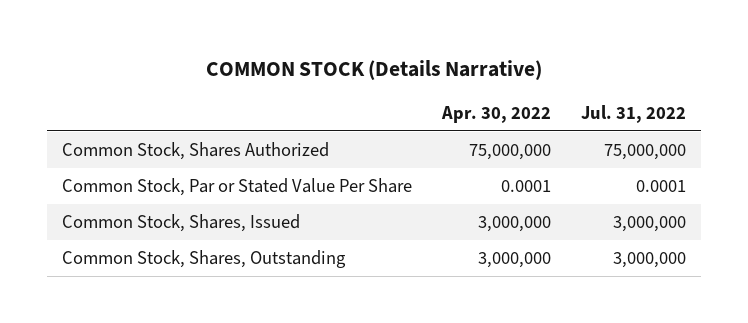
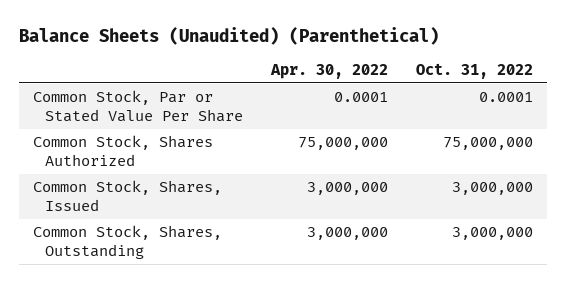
- COMMON STOCK (Details Narrative)
+ Balance Sheets (Unaudited) (Parenthetical)
- | Apr. 30, 2022 | Jul. 31, 2022
+ | Apr. 30, 2022 | Oct. 31, 2022
moved down: Common Stock, Shares Authorized | 75,000,000 | 75,000,000

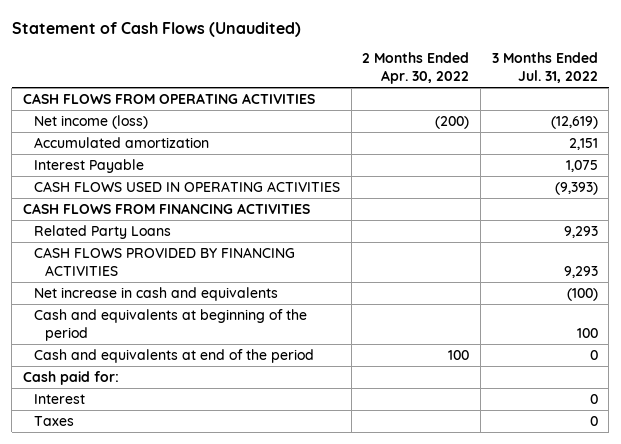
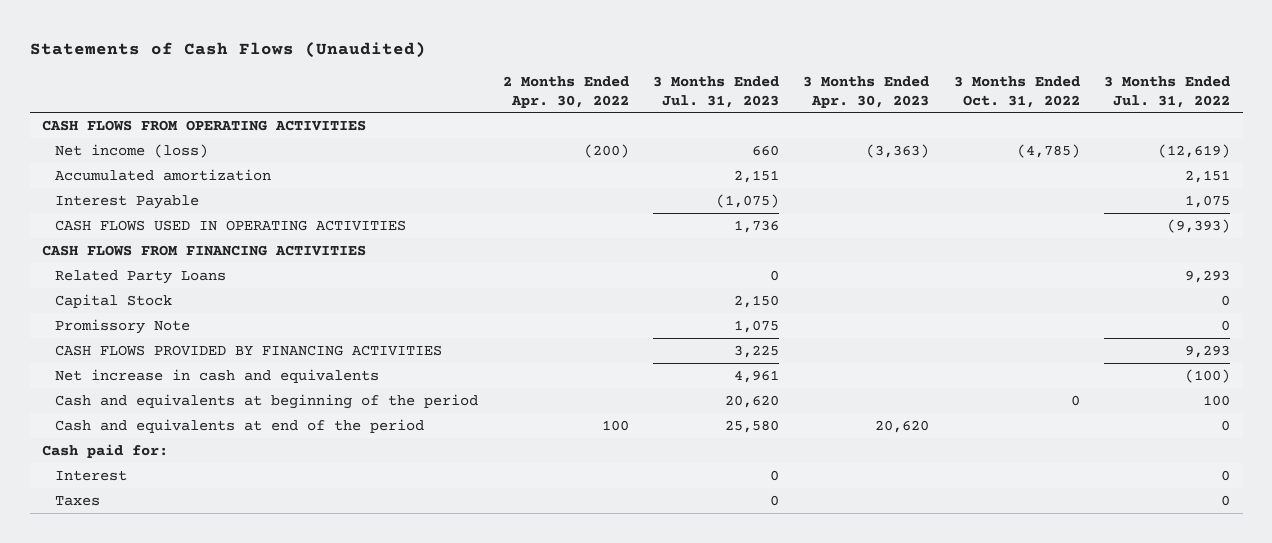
- Statement of Cash Flows (Unaudited)
+ Statements of Cash Flows (Unaudited)
- | 2 Months Ended Apr. 30, 2022 | 3 Months Ended Jul. 31, 2022
+ | 2 Months Ended Apr. 30, 2022 | 3 Months Ended Jul. 31, 2023 | 3 Months Ended Apr. 30, 2023 | 3 Months Ended Oct. 31, 2022 | 3 Months Ended Jul. 31, 2022
+ Capital Stock | | 2,150 | | | 0
+ Promissory Note | | 1,075 | | | 0

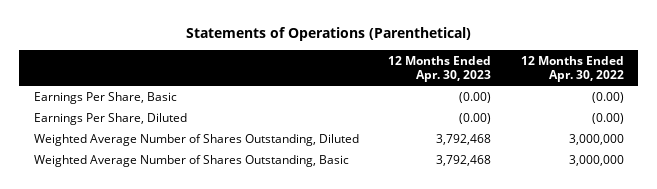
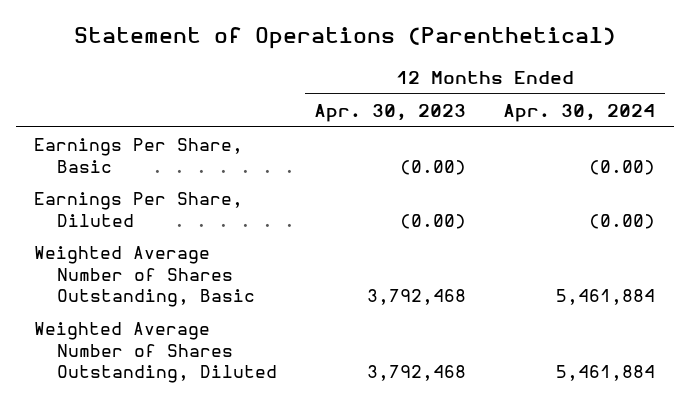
- Statements of Operations (Parenthetical)
+ Statement of Operations (Parenthetical)
- | 12 Months Ended Apr. 30, 2023 | 12 Months Ended Apr. 30, 2022
+ | 12 Months Ended Apr. 30, 2023 | 12 Months Ended Apr. 30, 2024
moved down: Weighted Average Number of Shares Outstanding, Diluted | 3,792,468 | 5,461,884

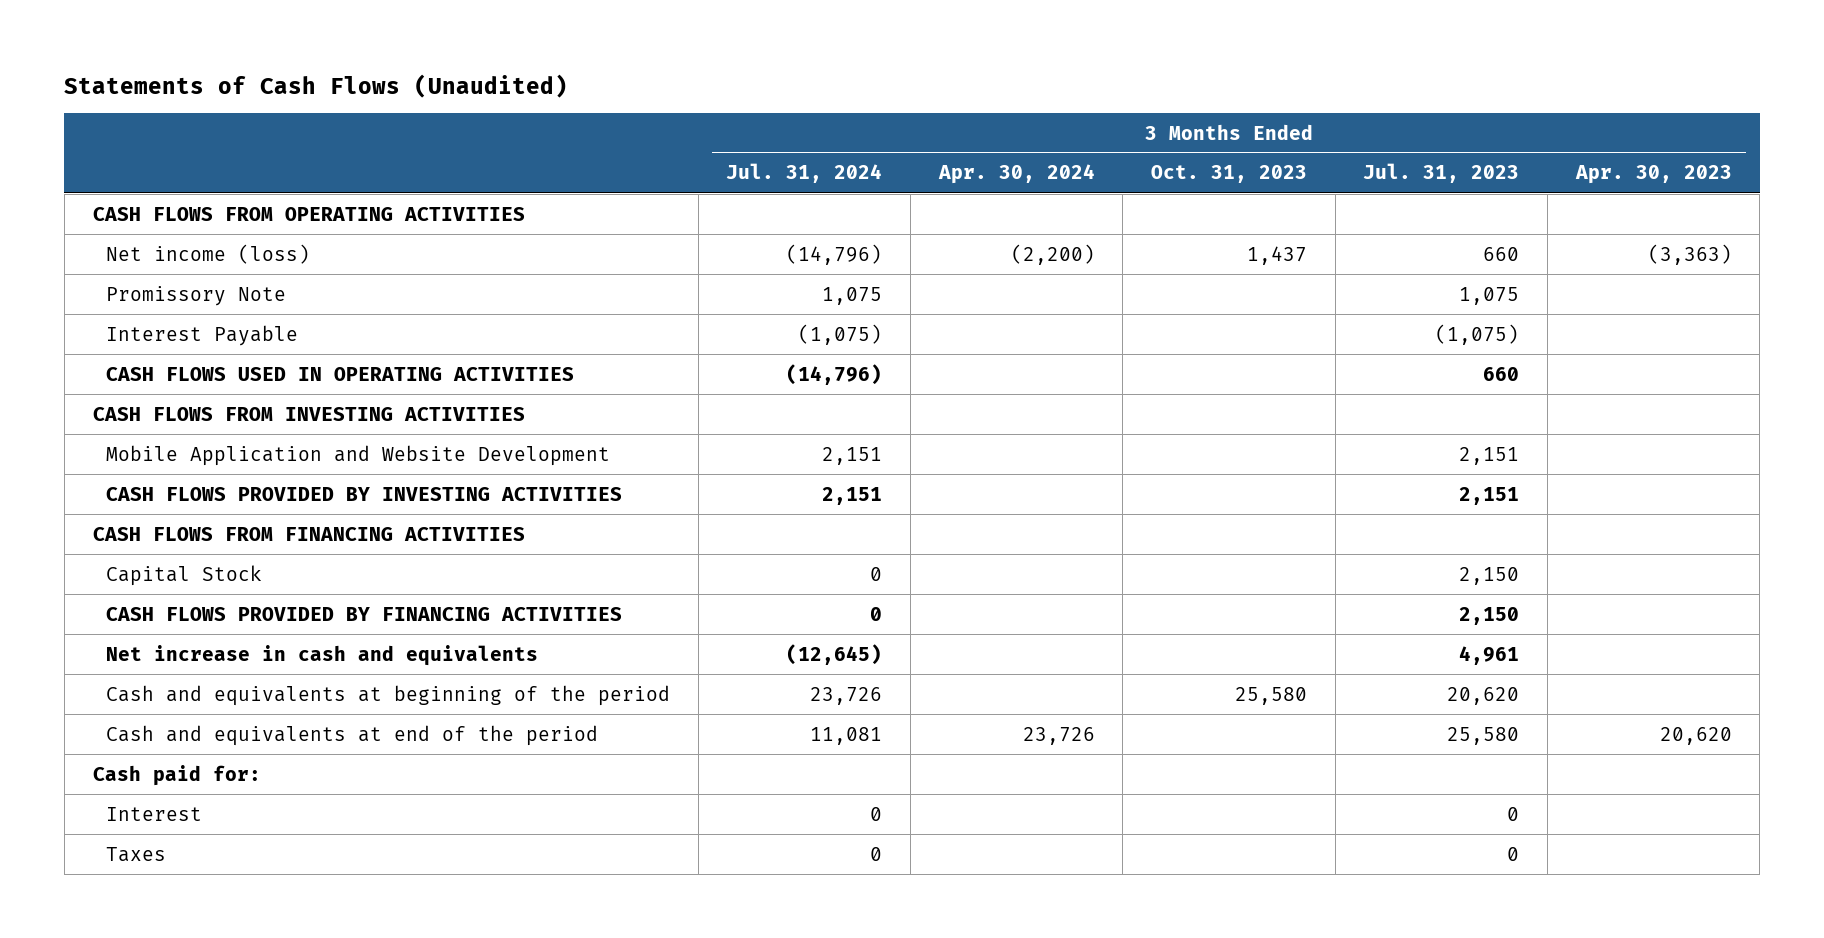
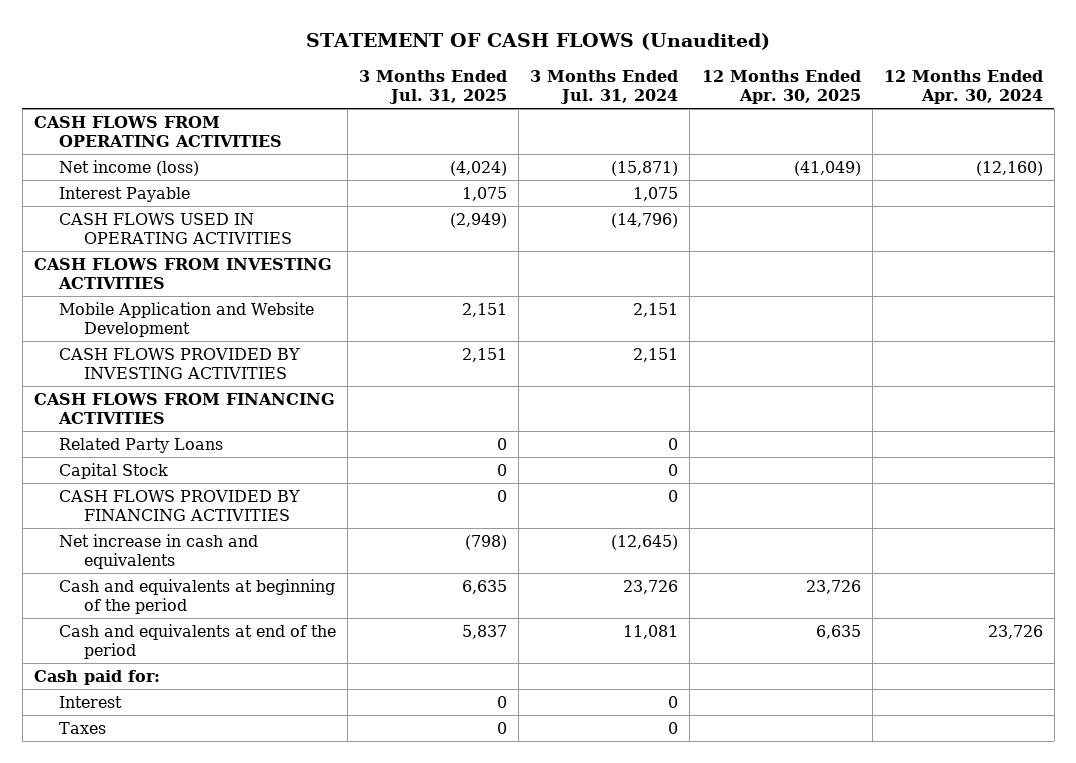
- Statements of Cash Flows (Unaudited)
+ STATEMENT OF CASH FLOWS (Unaudited)
- | 3 Months Ended Jul. 31, 2024 | 3 Months Ended Apr. 30, 2024 | 3 Months Ended Oct. 31, 2023 | 3 Months Ended Jul. 31, 2023 | 3 Months Ended Apr. 30, 2023
+ | 3 Months Ended Jul. 31, 2025 | 3 Months Ended Jul. 31, 2024 | 12 Months Ended Apr. 30, 2025 | 12 Months Ended Apr. 30, 2024
- Net income (loss) | (14,796) | (2,200) | 1,437 | 660 | (3,363)
- Promissory Note | 1,075 | | | 1,075 |
- Interest Payable | (1,075) | | | (1,075) |
+ Net income (loss) | (4,024) | (15,871) | (41,049) | (12,160)
+ Interest Payable | 1,075 | 1,075 | |
+ Related Party Loans | 0 | 0 | |

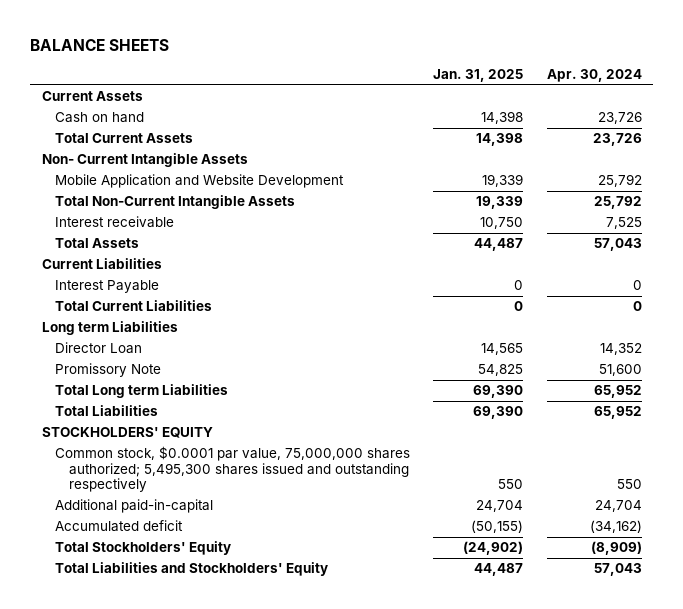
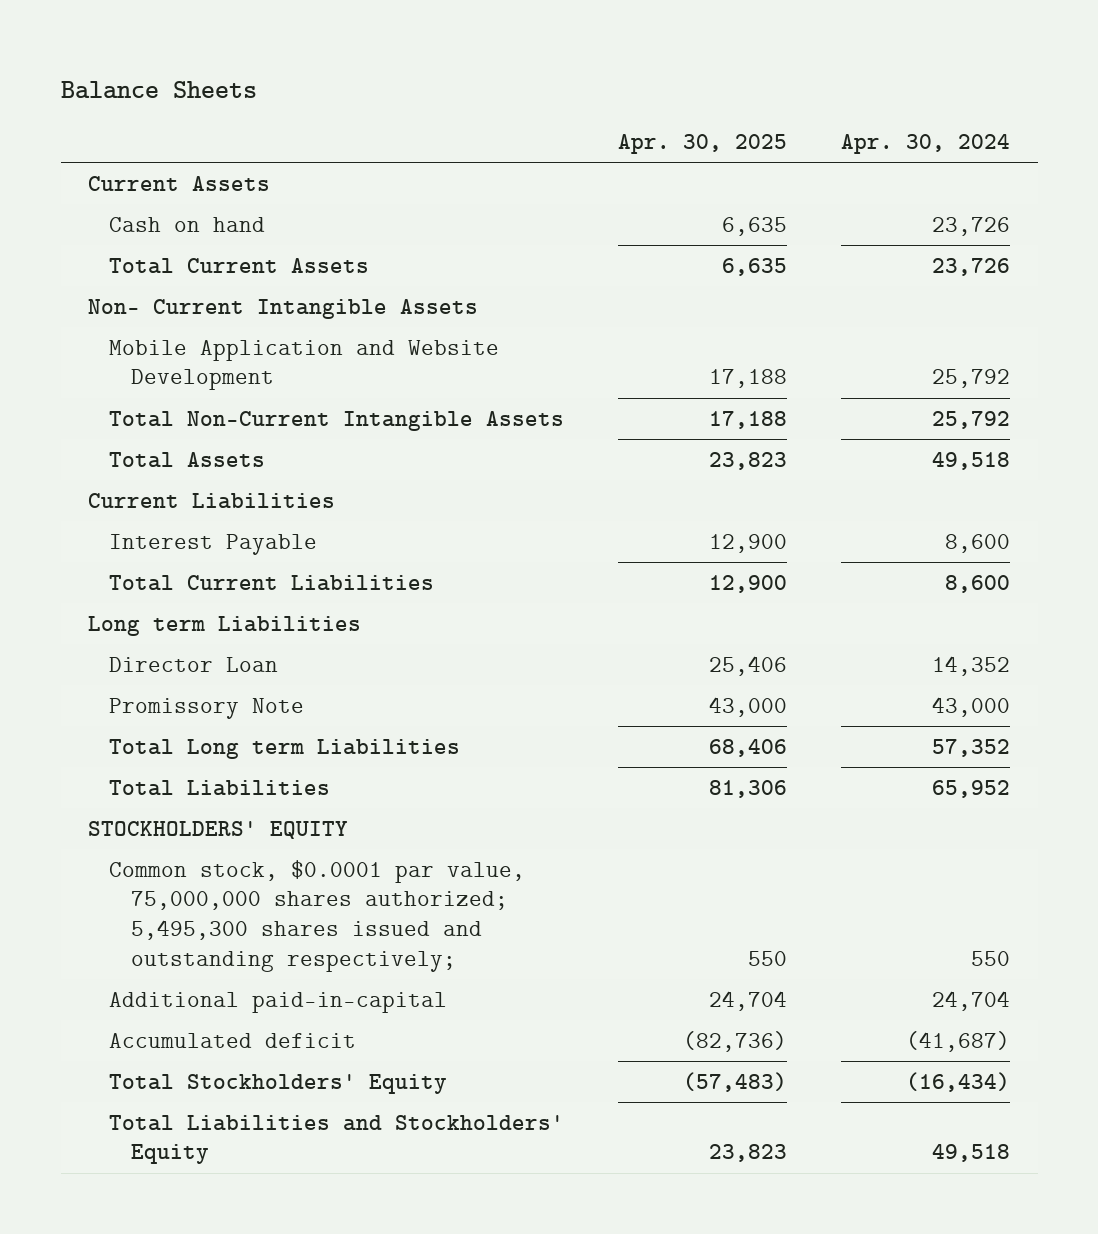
- BALANCE SHEETS
+ Balance Sheets
- | Jan. 31, 2025 | Apr. 30, 2024
+ | Apr. 30, 2025 | Apr. 30, 2024
- Interest receivable | 10,750 | 7,525
- Total Assets | 44,487 | 57,043
+ Total Assets | 23,823 | 49,518
- Interest Payable | 0 | 0
- Total Current Liabilities | 0 | 0
+ Interest Payable | 12,900 | 8,600
+ Total Current Liabilities | 12,900 | 8,600
- Promissory Note | 54,825 | 51,600
- Total Long term Liabilities | 69,390 | 65,952
+ Promissory Note | 43,000 | 43,000
+ Total Long term Liabilities | 68,406 | 57,352
- Common stock, $0.0001 par value, 75,000,000 shares authorized; 5,495,300 shares issued and outstanding respectively | 550 | 550
+ Common stock, $0.0001 par value, 75,000,000 shares authorized; 5,495,300 shares issued and outstanding respectively; | 550 | 550
- Accumulated deficit | (50,155) | (34,162)
- Total Stockholders' Equity | (24,902) | (8,909)
- Total Liabilities and Stockholders' Equity | 44,487 | 57,043
+ Accumulated deficit | (82,736) | (41,687)
+ Total Stockholders' Equity | (57,483) | (16,434)
+ Total Liabilities and Stockholders' Equity | 23,823 | 49,518

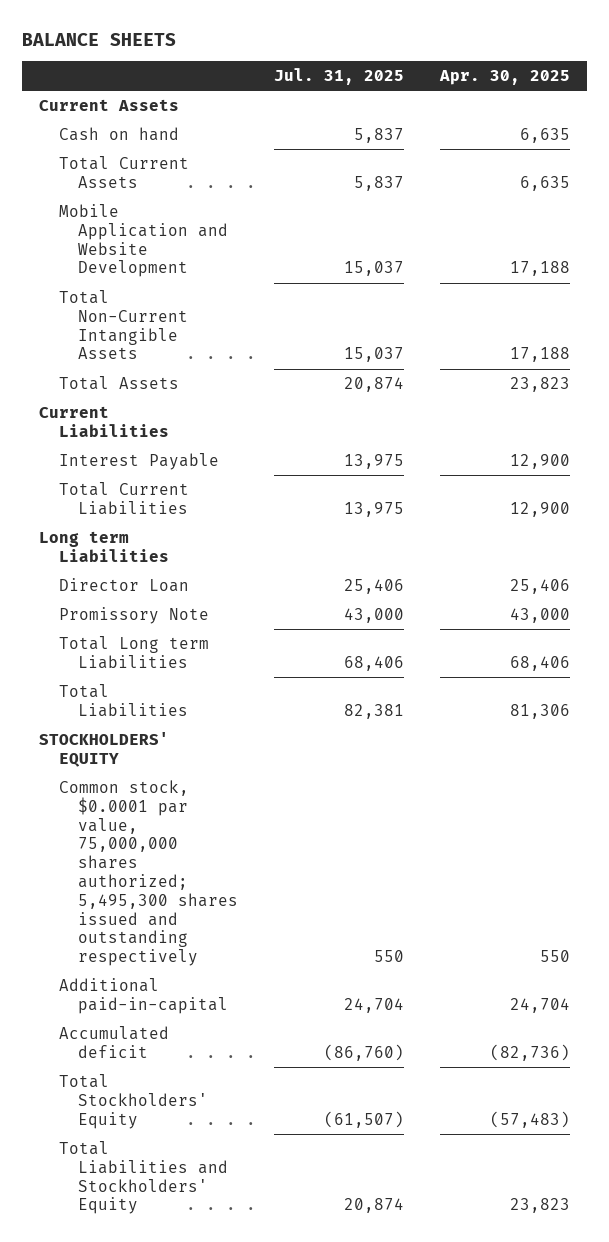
- Balance Sheets
+ BALANCE SHEETS
- | Apr. 30, 2025 | Apr. 30, 2024
+ | Jul. 31, 2025 | Apr. 30, 2025
- Non- Current Intangible Assets
- Common stock, $0.0001 par value, 75,000,000 shares authorized; 5,495,300 shares issued and outstanding respectively; | 550 | 550
+ Common stock, $0.0001 par value, 75,000,000 shares authorized; 5,495,300 shares issued and outstanding respectively | 550 | 550

